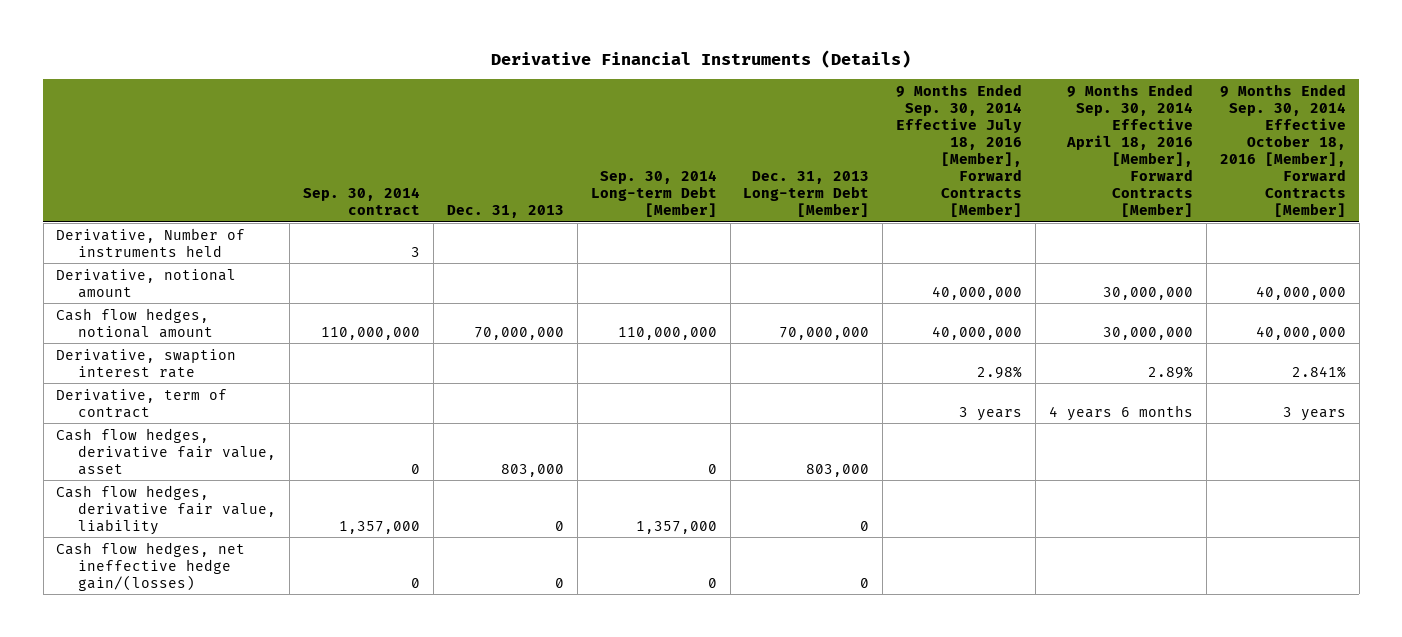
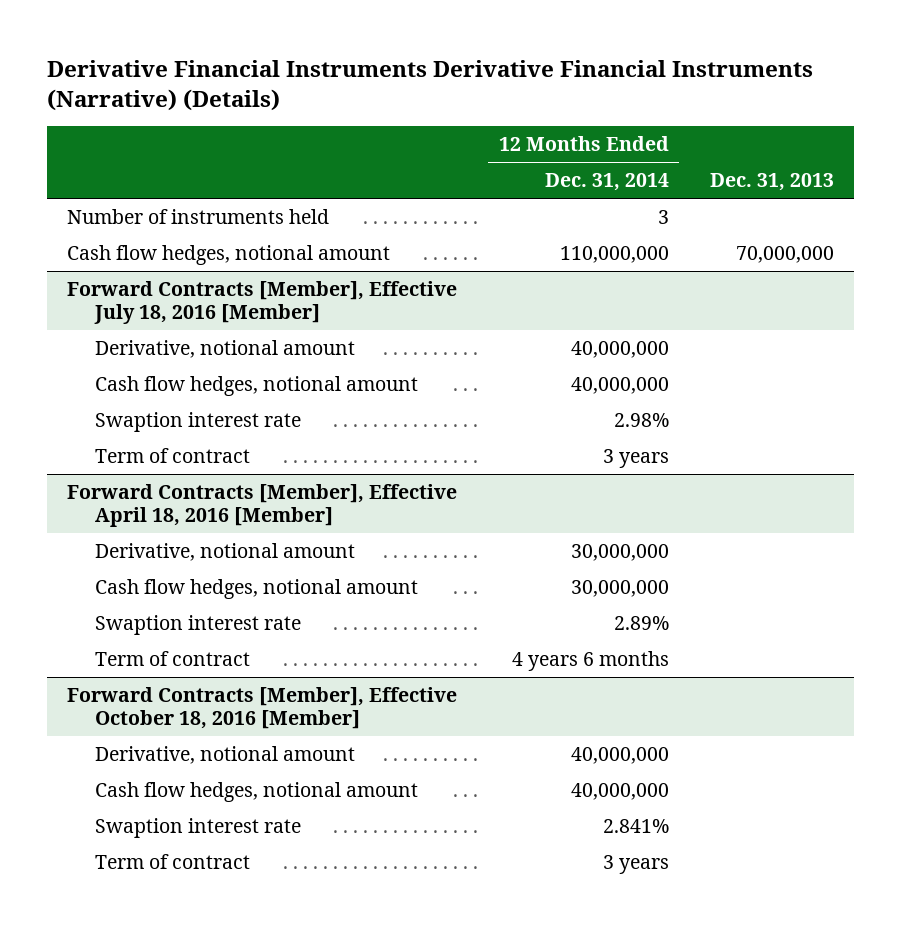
- Derivative Financial Instruments (Details)
+ Derivative Financial Instruments Derivative Financial Instruments (Narrative) (Details)
- | Sep. 30, 2014 contract | Dec. 31, 2013 | Sep. 30, 2014 Long-term Debt [Member] | Dec. 31, 2013 Long-term Debt [Member] | 9 Months Ended Sep. 30, 2014 Effective July 18, 2016 [Member], Forward Contracts [Member] | 9 Months Ended Sep. 30, 2014 Effective April 18, 2016 [Member], Forward Contracts [Member] | 9 Months Ended Sep. 30, 2014 Effective October 18, 2016 [Member], Forward Contracts [Member]
+ | 12 Months Ended Dec. 31, 2014 | Dec. 31, 2013
- Derivative, Number of instruments held | 3 | | | | | |
- Derivative, notional amount | | | | | 40,000,000 | 30,000,000 | 40,000,000
+ Number of instruments held | 3 |
- Derivative, swaption interest rate | | | | | 2.98% | 2.89% | 2.841%
- Derivative, term of contract | | | | | 3 years | 4 years 6 months | 3 years
- Cash flow hedges, derivative fair value, asset | 0 | 803,000 | 0 | 803,000 | | |
- Cash flow hedges, derivative fair value, liability | 1,357,000 | 0 | 1,357,000 | 0 | | |
- Cash flow hedges, net ineffective hedge gain/(losses) | 0 | 0 | 0 | 0 | | |
+ Forward Contracts [Member], Effective July 18, 2016 [Member]
+ Derivative, notional amount | 40,000,000 |
+ Cash flow hedges, notional amount | 40,000,000 |
+ Swaption interest rate | 2.98% |
+ Term of contract | 3 years |
+ Forward Contracts [Member], Effective April 18, 2016 [Member]
+ Derivative, notional amount | 30,000,000 |
+ Cash flow hedges, notional amount | 30,000,000 |
+ Swaption interest rate | 2.89% |
+ Term of contract | 4 years 6 months |
+ Forward Contracts [Member], Effective October 18, 2016 [Member]
+ Derivative, notional amount | 40,000,000 |
+ Cash flow hedges, notional amount | 40,000,000 |
+ Swaption interest rate | 2.841% |
+ Term of contract | 3 years |

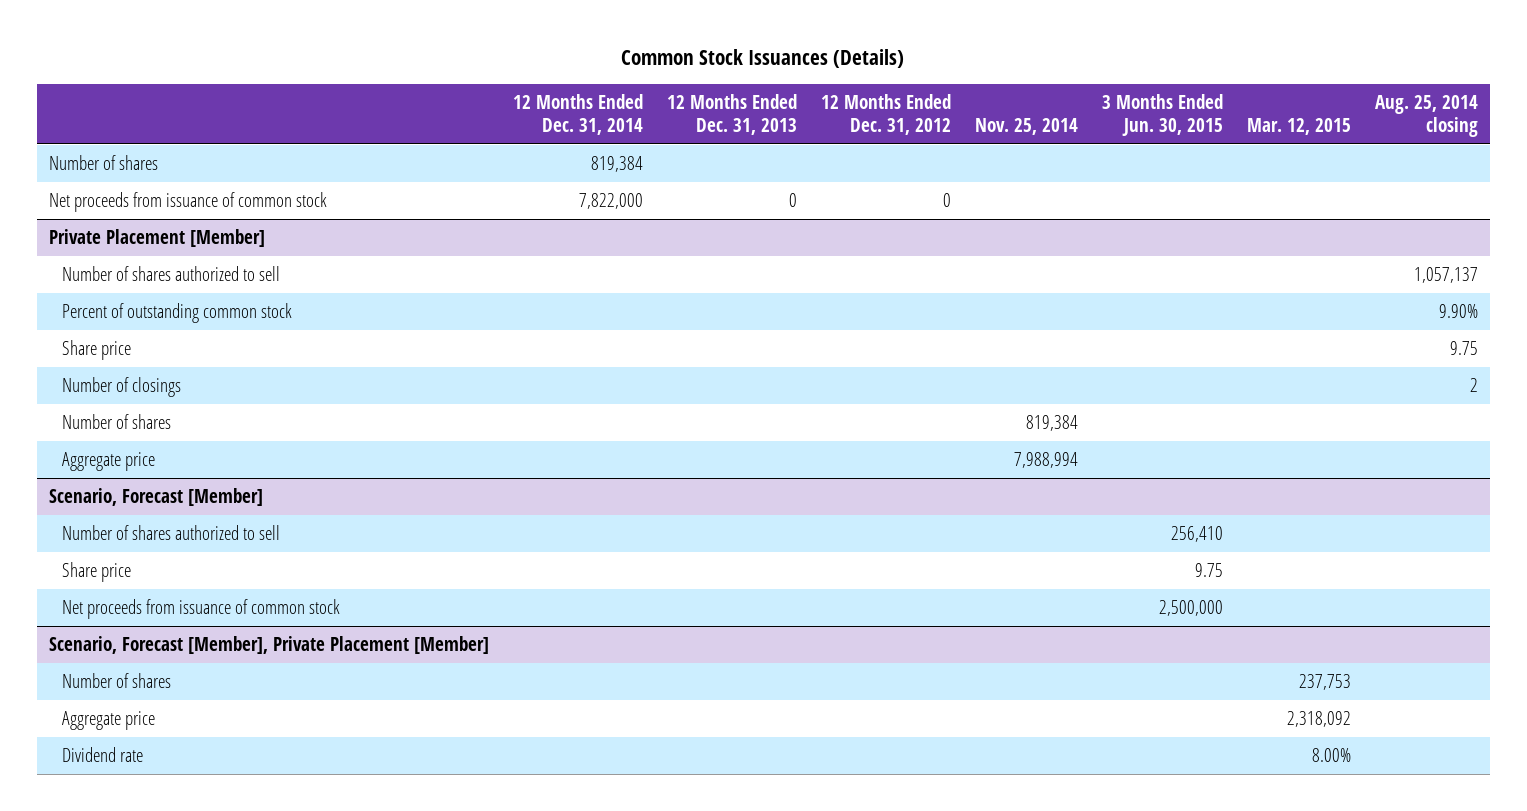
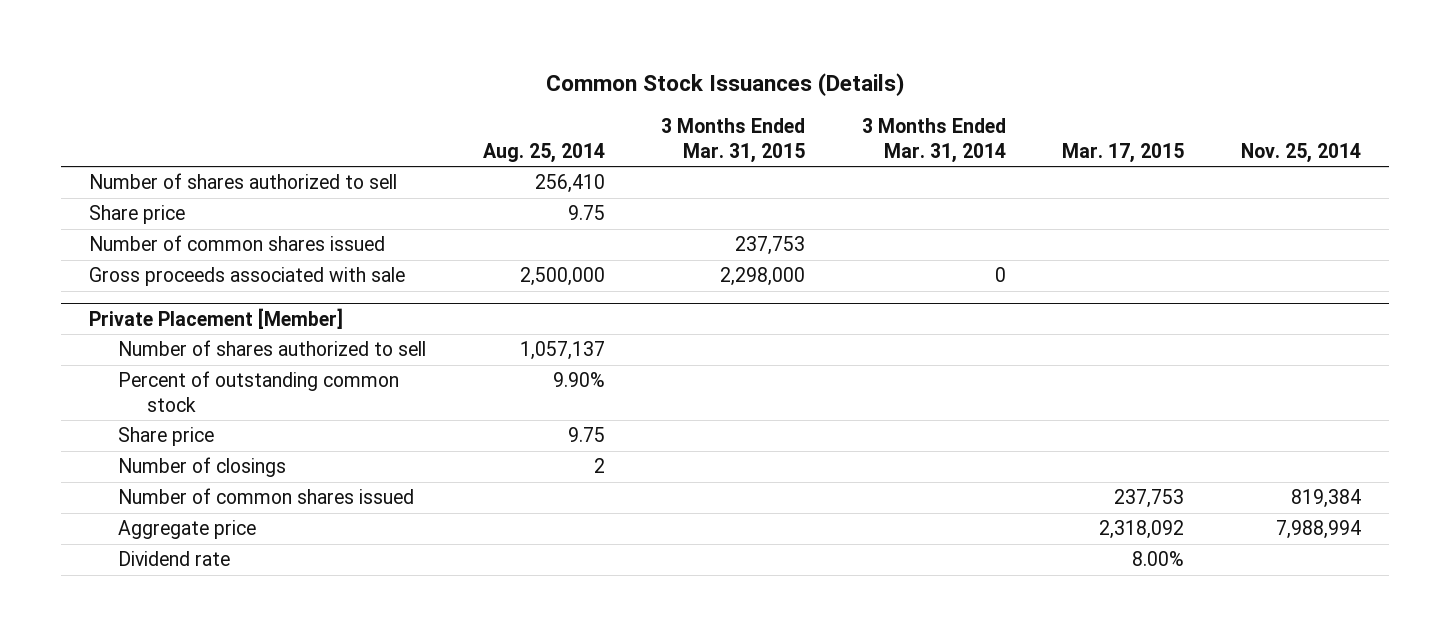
- | 12 Months Ended Dec. 31, 2014 | 12 Months Ended Dec. 31, 2013 | 12 Months Ended Dec. 31, 2012 | Nov. 25, 2014 | 3 Months Ended Jun. 30, 2015 | Mar. 12, 2015 | Aug. 25, 2014 closing
+ | Aug. 25, 2014 | 3 Months Ended Mar. 31, 2015 | 3 Months Ended Mar. 31, 2014 | Mar. 17, 2015 | Nov. 25, 2014
- Number of shares | 819,384 | | | | | |
- Net proceeds from issuance of common stock | 7,822,000 | 0 | 0 | | | |
+ Number of shares authorized to sell | 256,410 | | | |
+ Share price | 9.75 | | | |
+ Number of common shares issued | | 237,753 | | |
+ Gross proceeds associated with sale | 2,500,000 | 2,298,000 | 0 | |
@ Private Placement [Member]
- Number of shares | | | | 819,384 | | |
+ Number of common shares issued | | | | 237,753 | 819,384
- Scenario, Forecast [Member]
- Number of shares authorized to sell | | | | | 256,410 | |
- Share price | | | | | 9.75 | |
- Net proceeds from issuance of common stock | | | | | 2,500,000 | |
- Scenario, Forecast [Member], Private Placement [Member]
- Number of shares | | | | | | 237,753 |
- Aggregate price | | | | | | 2,318,092 |
- Dividend rate | | | | | | 8.00% |
@ Private Placement [Member]
+ Dividend rate | | | | 8.00% |

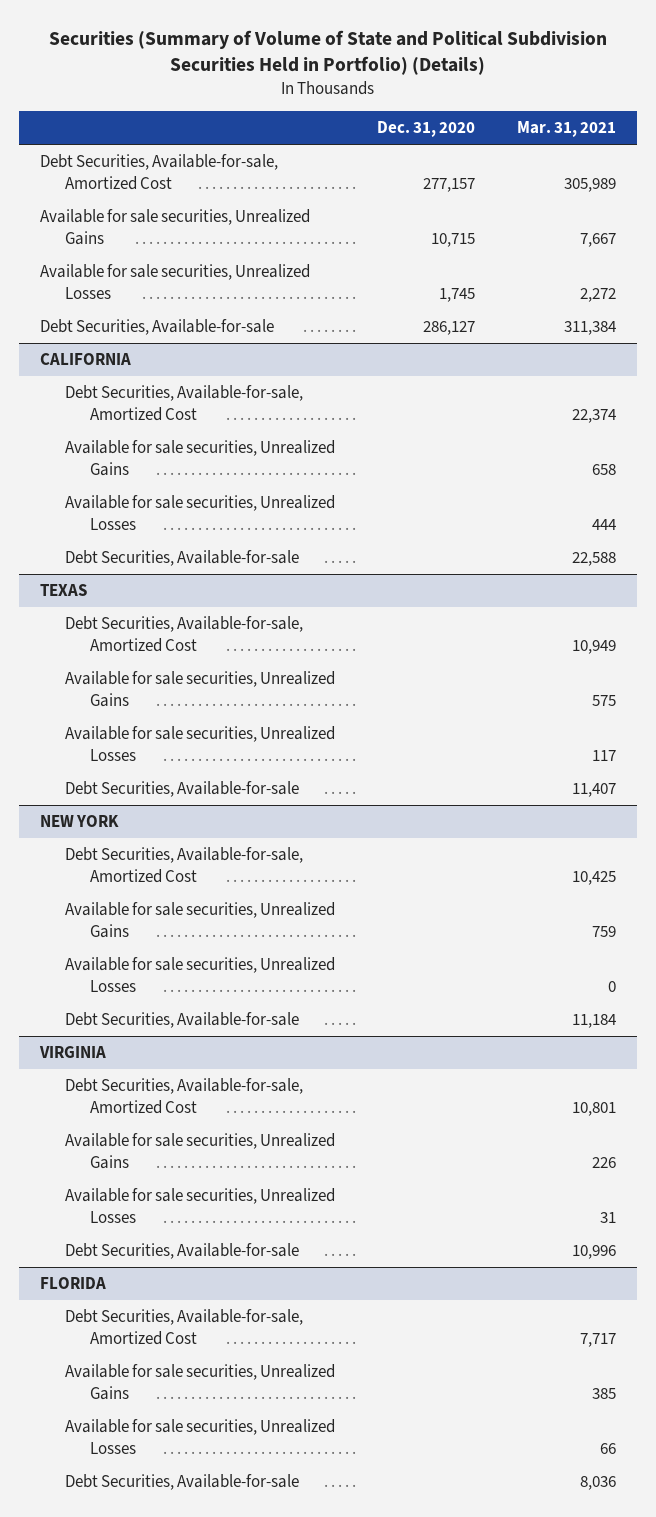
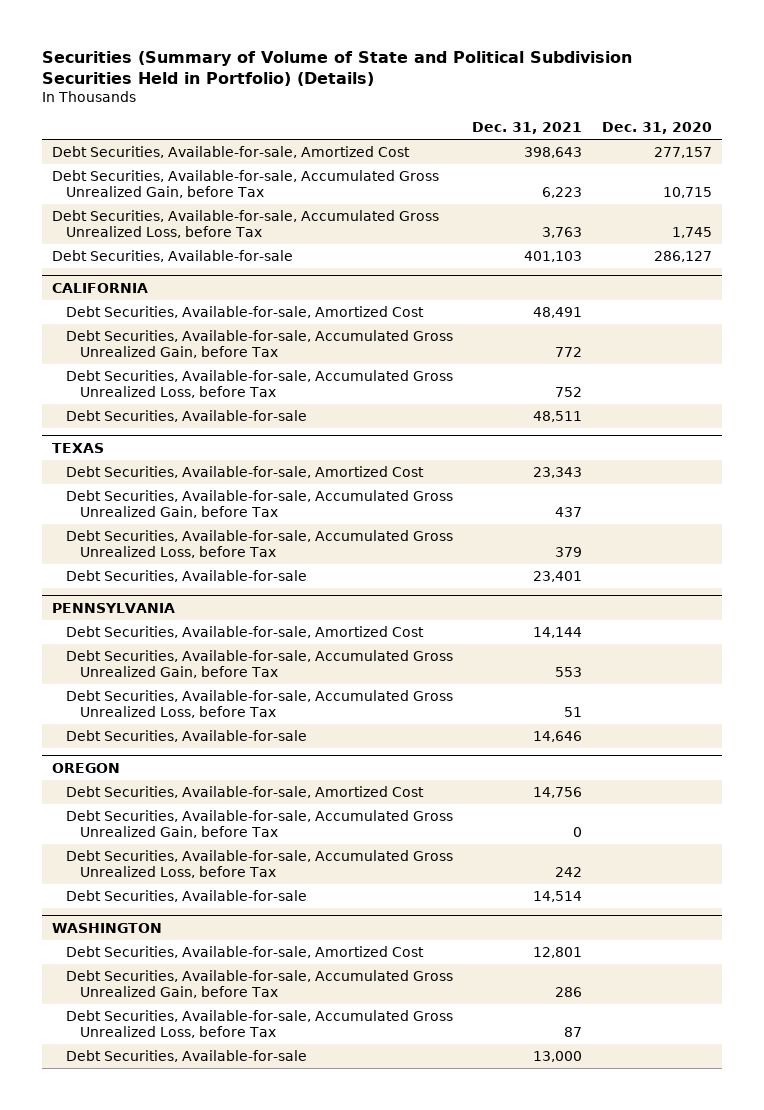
- | Dec. 31, 2020 | Mar. 31, 2021
+ | Dec. 31, 2021 | Dec. 31, 2020
- Available for sale securities, Unrealized Gains | 10,715 | 7,667
- Available for sale securities, Unrealized Losses | 1,745 | 2,272
+ Debt Securities, Available-for-sale, Accumulated Gross Unrealized Gain, before Tax | 6,223 | 10,715
+ Debt Securities, Available-for-sale, Accumulated Gross Unrealized Loss, before Tax | 3,763 | 1,745
@ CALIFORNIA
- Available for sale securities, Unrealized Gains | | 658
- Available for sale securities, Unrealized Losses | | 444
+ Debt Securities, Available-for-sale, Accumulated Gross Unrealized Gain, before Tax | 772 |
+ Debt Securities, Available-for-sale, Accumulated Gross Unrealized Loss, before Tax | 752 |
@ TEXAS
- Available for sale securities, Unrealized Gains | | 575
- Available for sale securities, Unrealized Losses | | 117
+ Debt Securities, Available-for-sale, Accumulated Gross Unrealized Gain, before Tax | 437 |
+ Debt Securities, Available-for-sale, Accumulated Gross Unrealized Loss, before Tax | 379 |
- NEW YORK
- Debt Securities, Available-for-sale, Amortized Cost | | 10,425
- Available for sale securities, Unrealized Gains | | 759
- Available for sale securities, Unrealized Losses | | 0
- Debt Securities, Available-for-sale | | 11,184
- VIRGINIA
- Debt Securities, Available-for-sale, Amortized Cost | | 10,801
- Available for sale securities, Unrealized Gains | | 226
- Available for sale securities, Unrealized Losses | | 31
- Debt Securities, Available-for-sale | | 10,996
- FLORIDA
- Debt Securities, Available-for-sale, Amortized Cost | | 7,717
- Available for sale securities, Unrealized Gains | | 385
- Available for sale securities, Unrealized Losses | | 66
- Debt Securities, Available-for-sale | | 8,036
+ PENNSYLVANIA
+ Debt Securities, Available-for-sale, Amortized Cost | 14,144 |
+ Debt Securities, Available-for-sale, Accumulated Gross Unrealized Gain, before Tax | 553 |
+ Debt Securities, Available-for-sale, Accumulated Gross Unrealized Loss, before Tax | 51 |
+ Debt Securities, Available-for-sale | 14,646 |
+ OREGON
+ Debt Securities, Available-for-sale, Amortized Cost | 14,756 |
+ Debt Securities, Available-for-sale, Accumulated Gross Unrealized Gain, before Tax | 0 |
+ Debt Securities, Available-for-sale, Accumulated Gross Unrealized Loss, before Tax | 242 |
+ Debt Securities, Available-for-sale | 14,514 |
+ WASHINGTON
+ Debt Securities, Available-for-sale, Amortized Cost | 12,801 |
+ Debt Securities, Available-for-sale, Accumulated Gross Unrealized Gain, before Tax | 286 |
+ Debt Securities, Available-for-sale, Accumulated Gross Unrealized Loss, before Tax | 87 |
+ Debt Securities, Available-for-sale | 13,000 |

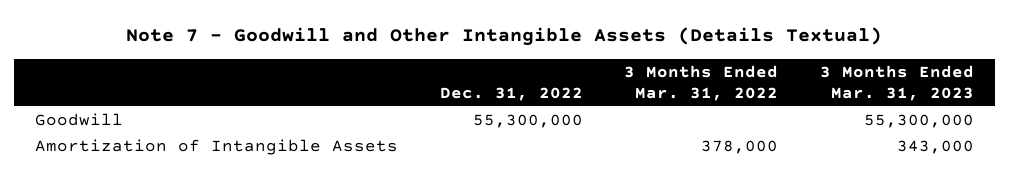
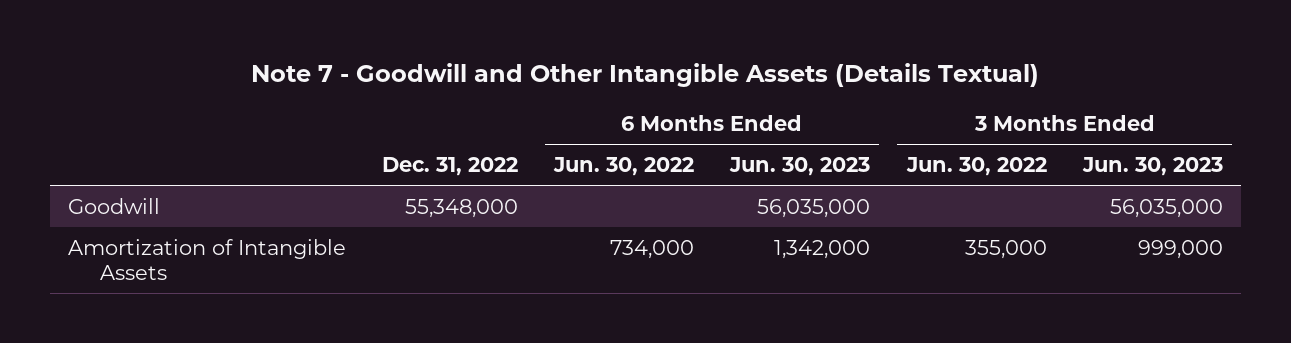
- | Dec. 31, 2022 | 3 Months Ended Mar. 31, 2022 | 3 Months Ended Mar. 31, 2023
+ | Dec. 31, 2022 | 6 Months Ended Jun. 30, 2022 | 6 Months Ended Jun. 30, 2023 | 3 Months Ended Jun. 30, 2022 | 3 Months Ended Jun. 30, 2023
- Goodwill | 55,300,000 | | 55,300,000
+ Goodwill | 55,348,000 | | 56,035,000 | | 56,035,000

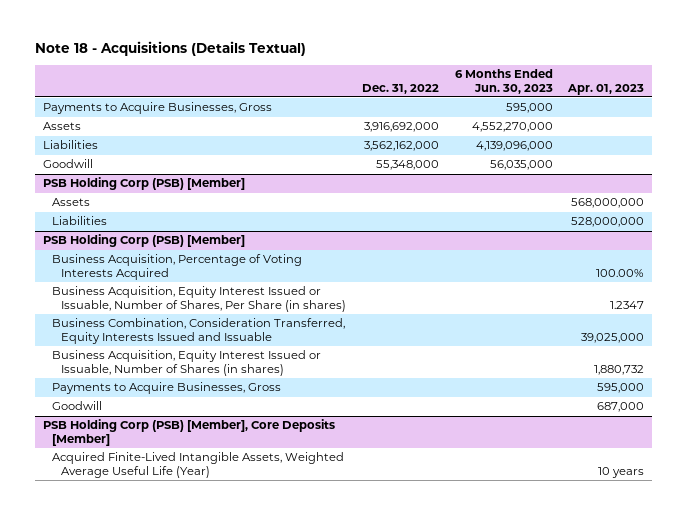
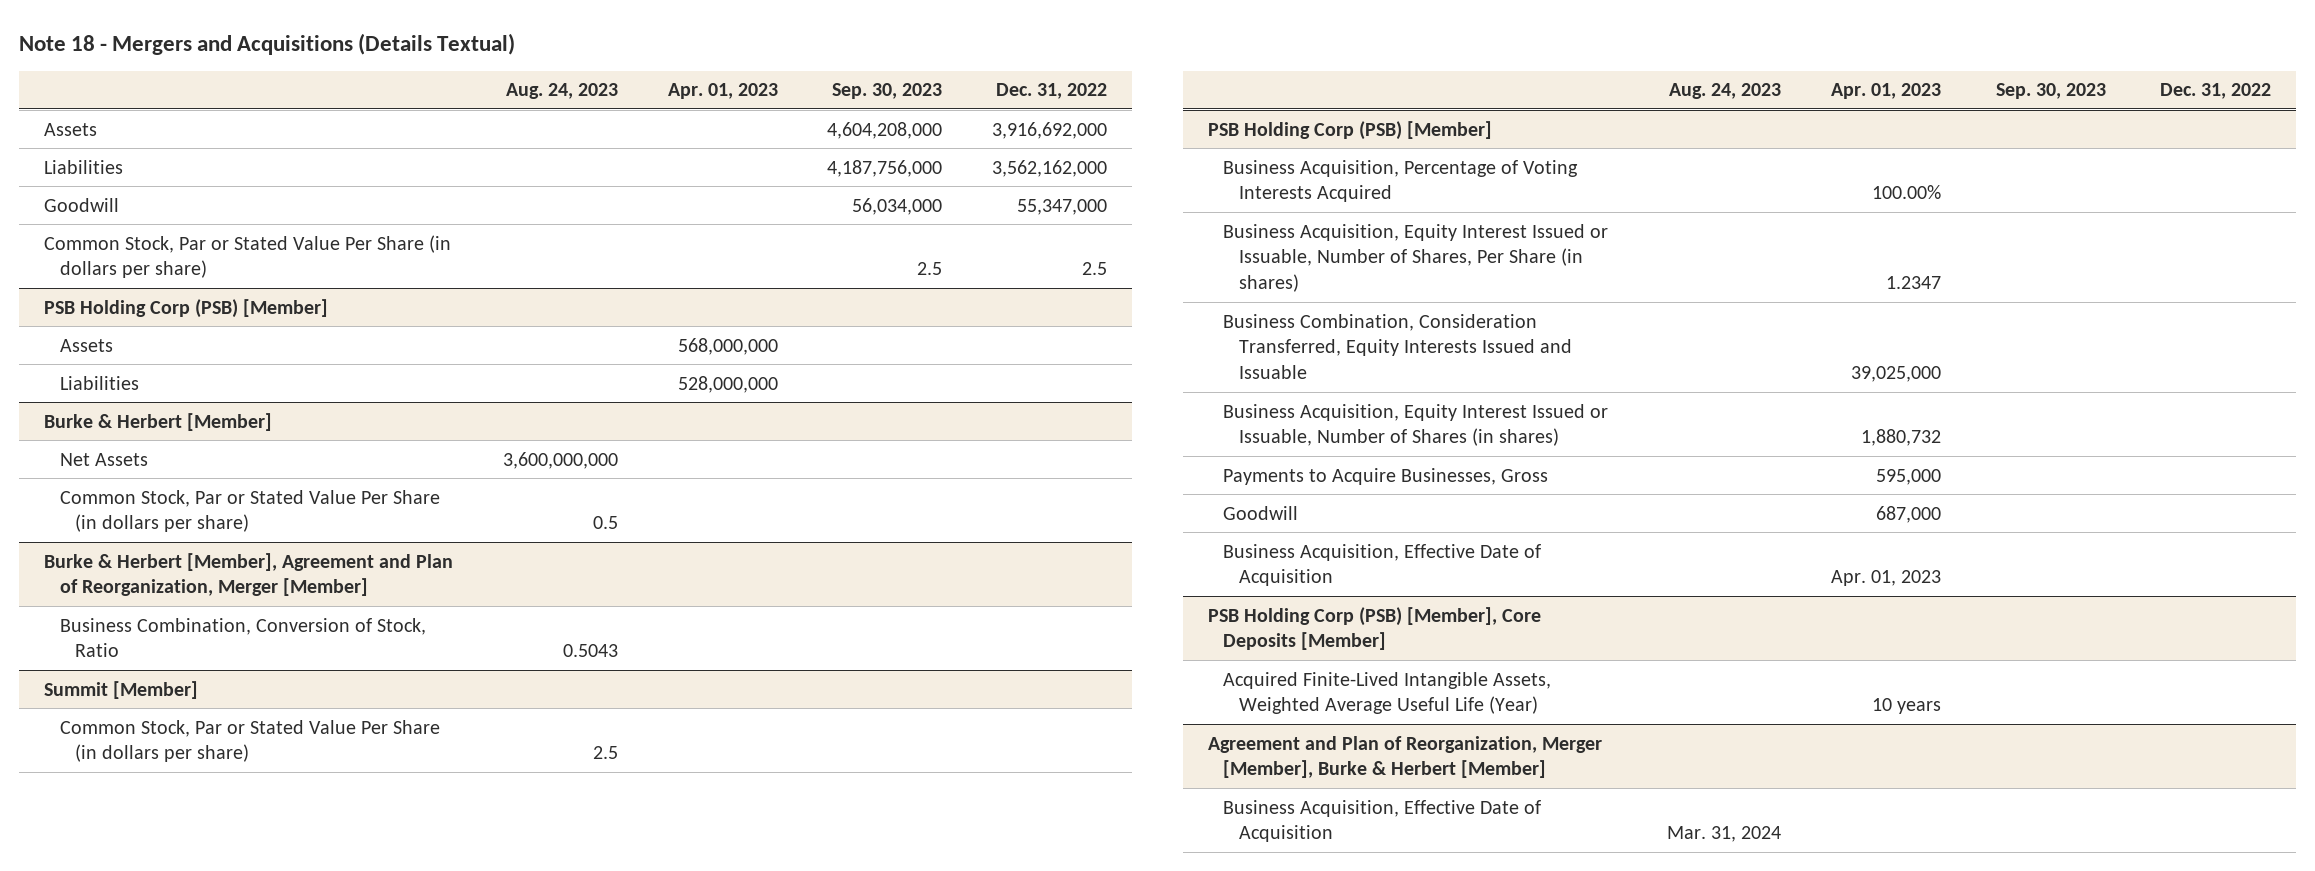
- Note 18 - Acquisitions (Details Textual)
+ Note 18 - Mergers and Acquisitions (Details Textual)
- | Dec. 31, 2022 | 6 Months Ended Jun. 30, 2023 | Apr. 01, 2023
+ | Aug. 24, 2023 | Apr. 01, 2023 | Sep. 30, 2023 | Dec. 31, 2022
- Payments to Acquire Businesses, Gross | | 595,000 |
- Goodwill | 55,348,000 | 56,035,000 |
+ Goodwill | | | 56,034,000 | 55,347,000
+ Common Stock, Par or Stated Value Per Share (in dollars per share) | | | 2.5 | 2.5
+ Burke & Herbert [Member]
+ Net Assets | 3,600,000,000 | | |
+ Common Stock, Par or Stated Value Per Share (in dollars per share) | 0.5 | | |
+ Burke & Herbert [Member], Agreement and Plan of Reorganization, Merger [Member]
+ Business Combination, Conversion of Stock, Ratio | 0.5043 | | |
+ Summit [Member]
+ Common Stock, Par or Stated Value Per Share (in dollars per share) | 2.5 | | |
@ PSB Holding Corp (PSB) [Member]
+ Business Acquisition, Effective Date of Acquisition | | Apr. 01, 2023 | |
+ Agreement and Plan of Reorganization, Merger [Member], Burke & Herbert [Member]
+ Business Acquisition, Effective Date of Acquisition | Mar. 31, 2024 | | |

